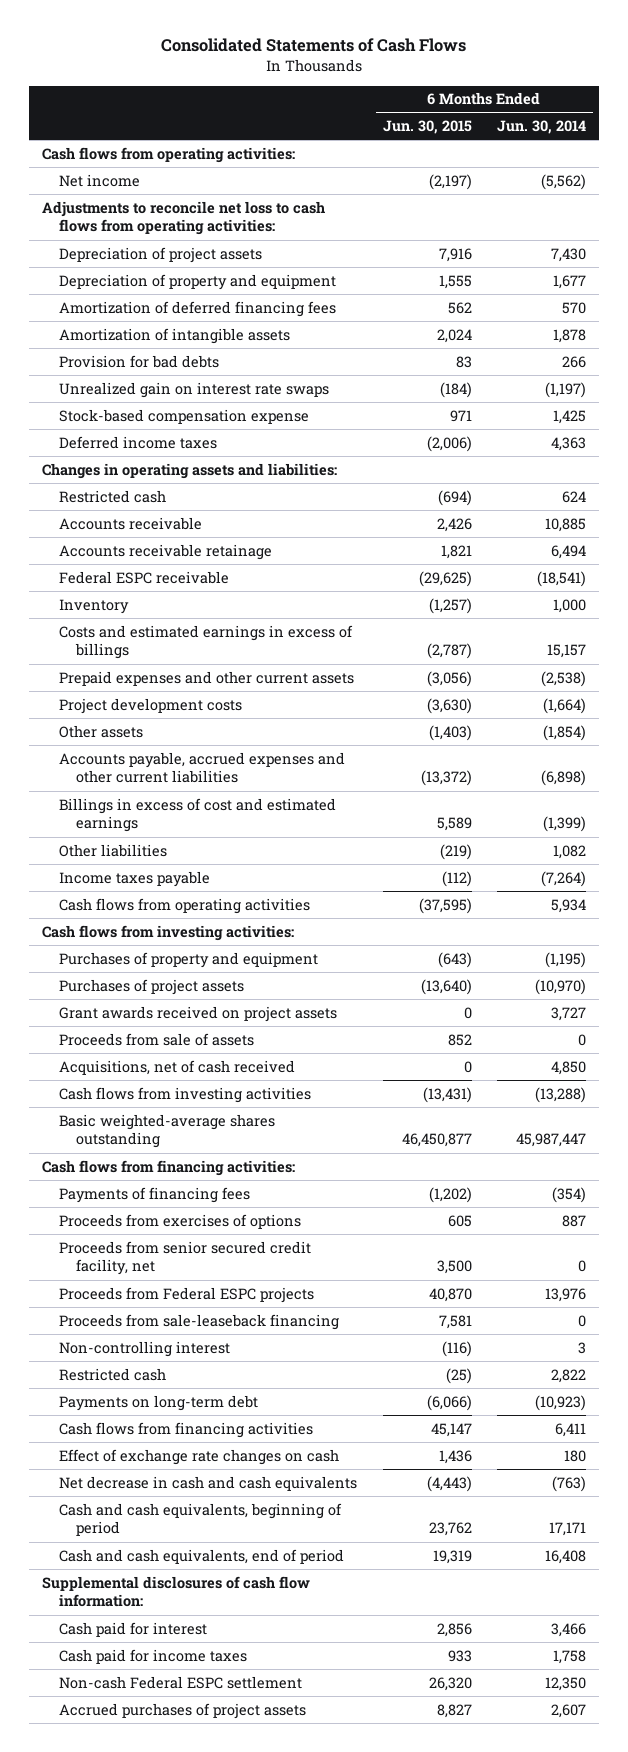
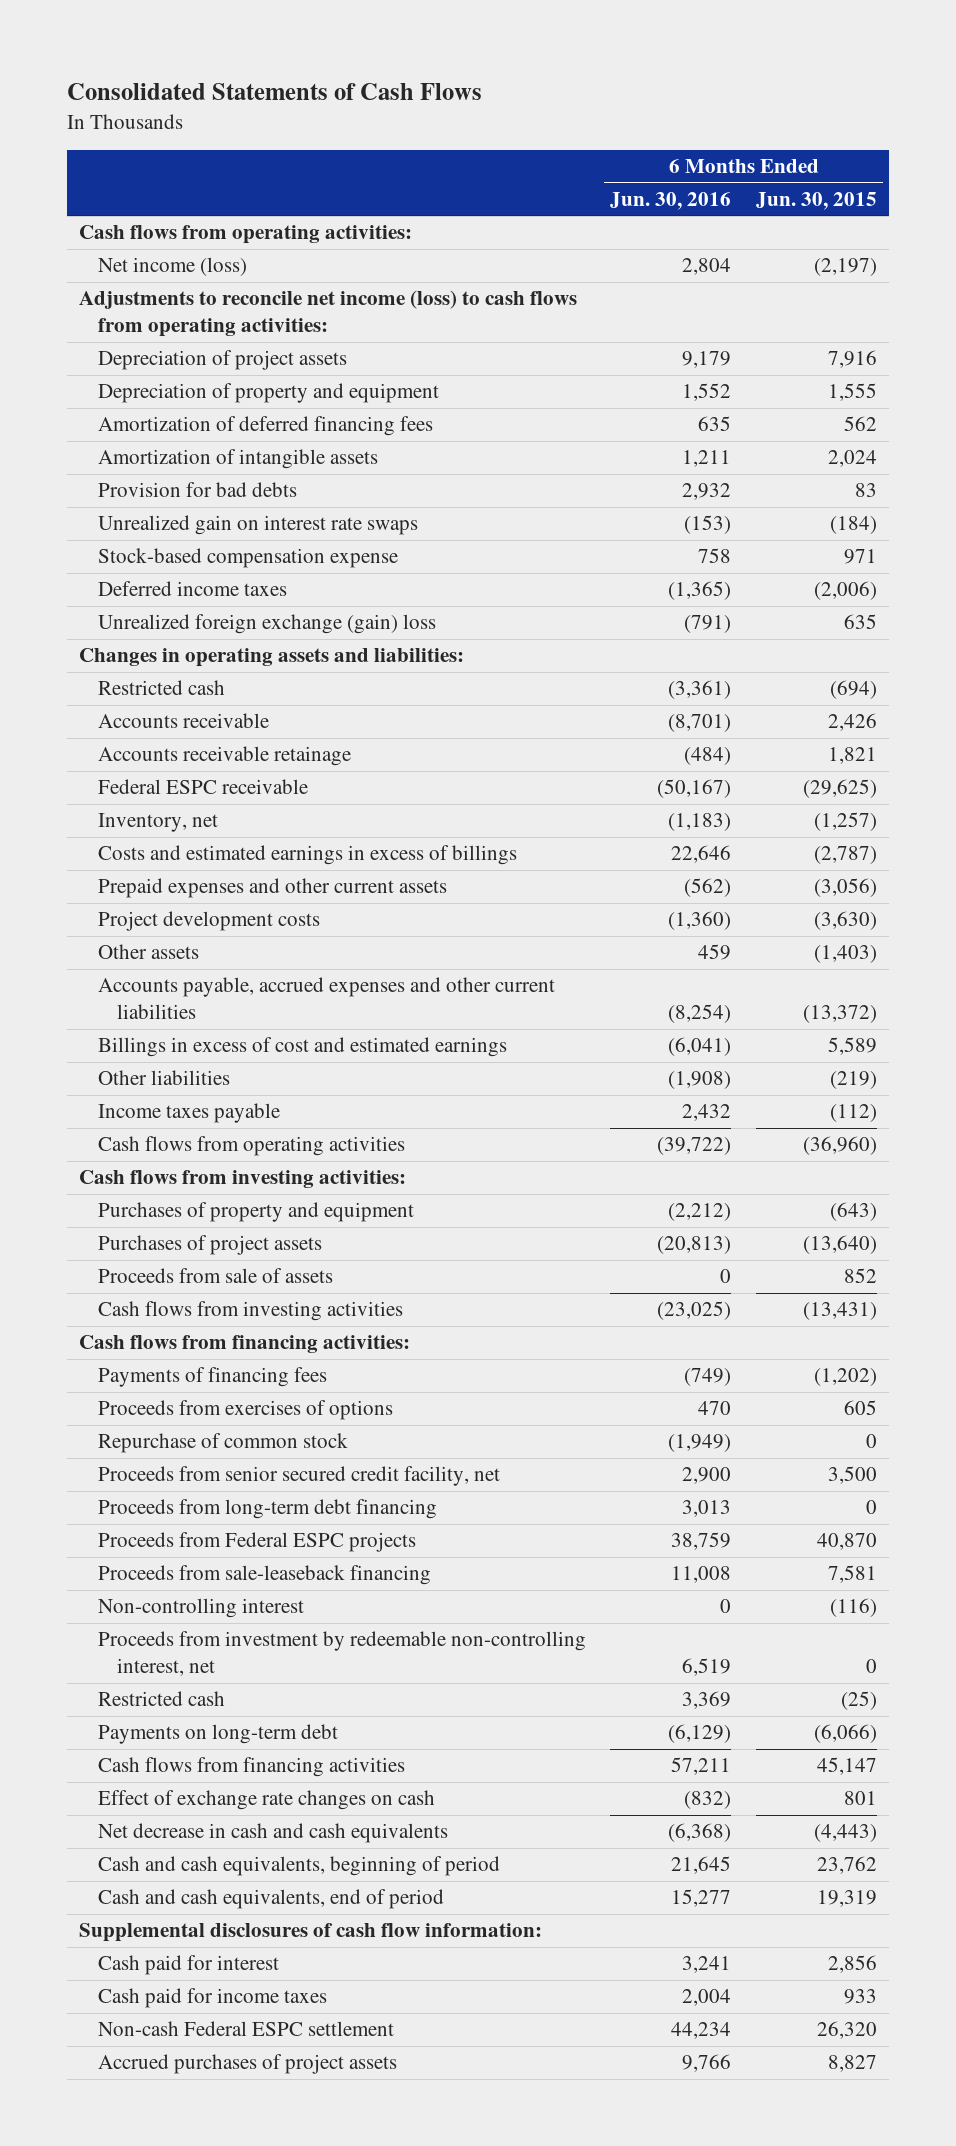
- | 6 Months Ended Jun. 30, 2015 | 6 Months Ended Jun. 30, 2014
+ | 6 Months Ended Jun. 30, 2016 | 6 Months Ended Jun. 30, 2015
- Net income | (2,197) | (5,562)
- Adjustments to reconcile net loss to cash flows from operating activities:
+ Net income (loss) | 2,804 | (2,197)
+ Adjustments to reconcile net income (loss) to cash flows from operating activities:
+ Unrealized foreign exchange (gain) loss | (791) | 635
- Inventory | (1,257) | 1,000
+ Inventory, net | (1,183) | (1,257)
- Cash flows from operating activities | (37,595) | 5,934
+ Cash flows from operating activities | (39,722) | (36,960)
- Grant awards received on project assets | 0 | 3,727
- Acquisitions, net of cash received | 0 | 4,850
- Basic weighted-average shares outstanding | 46,450,877 | 45,987,447
+ Repurchase of common stock | (1,949) | 0
+ Proceeds from long-term debt financing | 3,013 | 0
+ Proceeds from investment by redeemable non-controlling interest, net | 6,519 | 0
- Effect of exchange rate changes on cash | 1,436 | 180
+ Effect of exchange rate changes on cash | (832) | 801

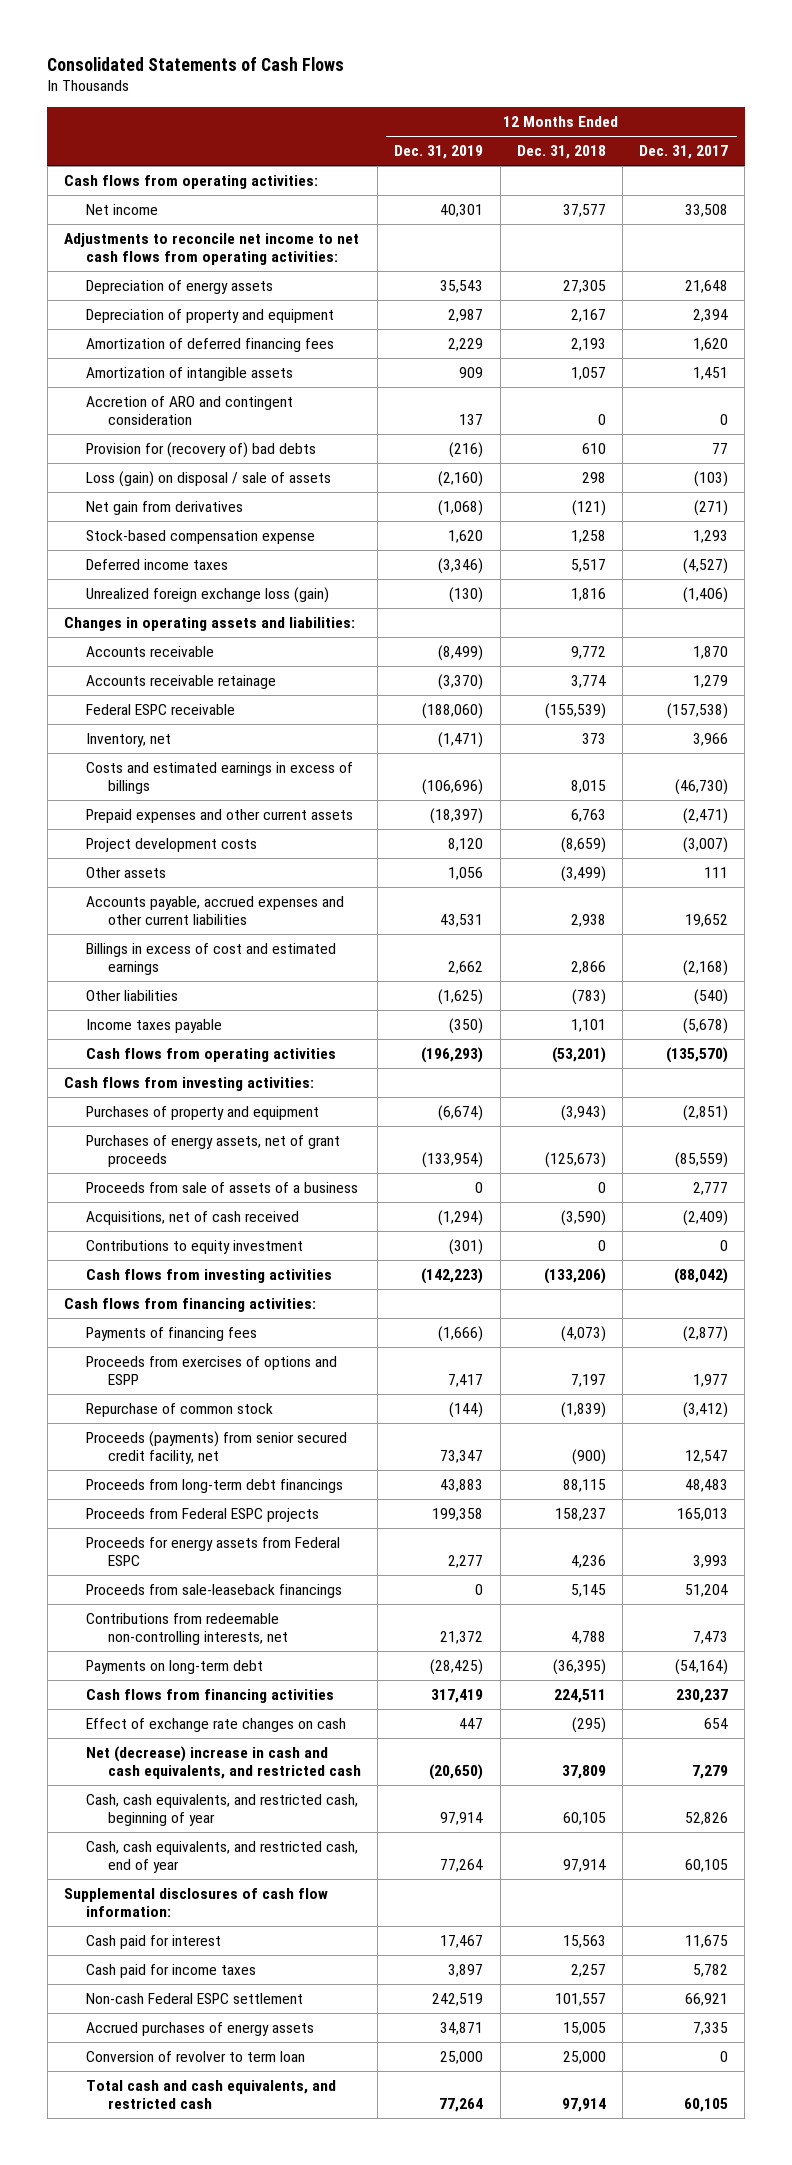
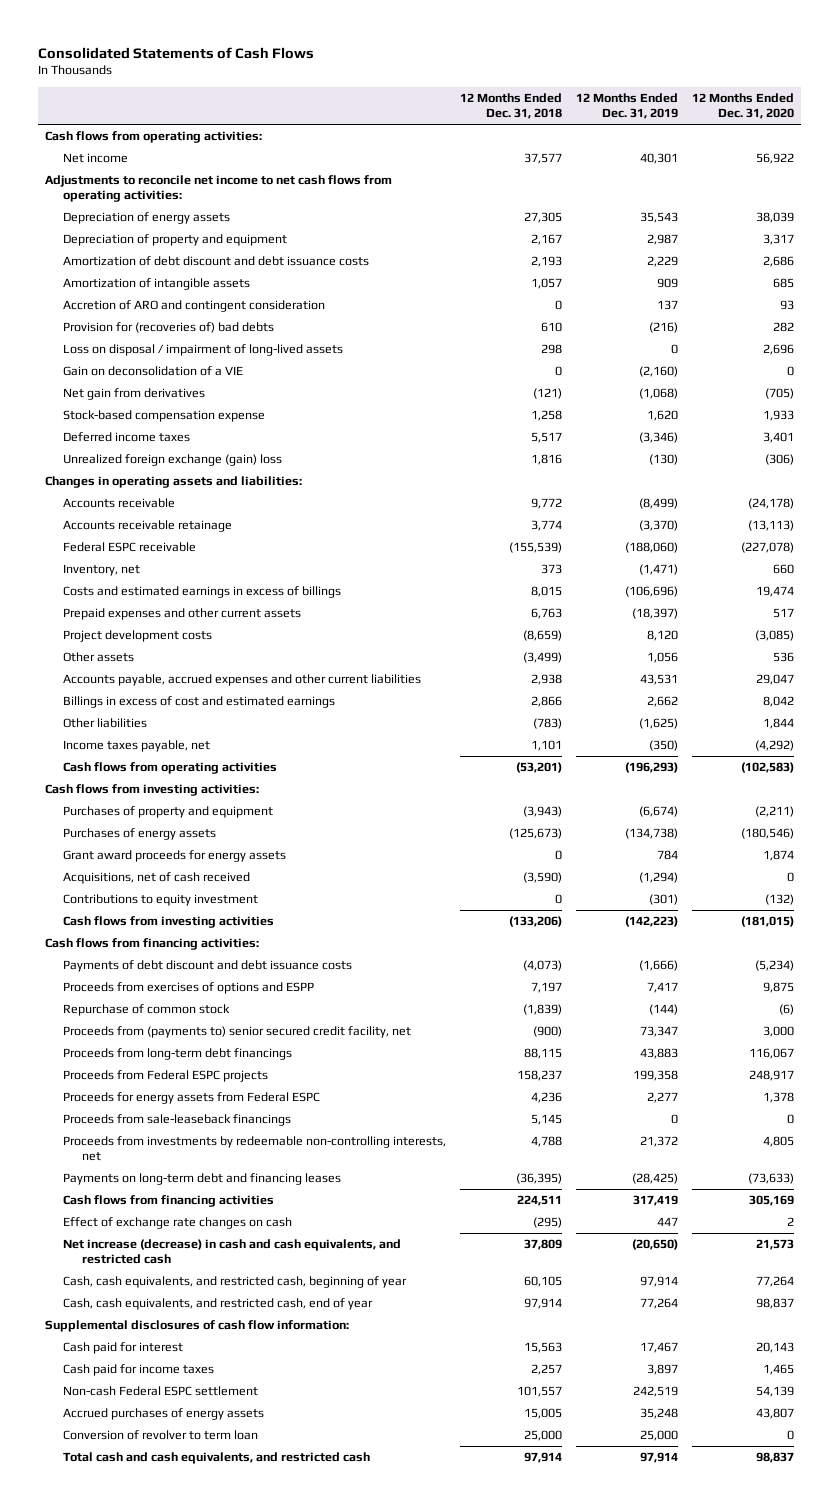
- | 12 Months Ended Dec. 31, 2019 | 12 Months Ended Dec. 31, 2018 | 12 Months Ended Dec. 31, 2017
+ | 12 Months Ended Dec. 31, 2018 | 12 Months Ended Dec. 31, 2019 | 12 Months Ended Dec. 31, 2020
- Amortization of deferred financing fees | 2,229 | 2,193 | 1,620
+ Amortization of debt discount and debt issuance costs | 2,193 | 2,229 | 2,686
- Provision for (recovery of) bad debts | (216) | 610 | 77
- Loss (gain) on disposal / sale of assets | (2,160) | 298 | (103)
+ Provision for (recoveries of) bad debts | 610 | (216) | 282
+ Loss on disposal / impairment of long-lived assets | 298 | 0 | 2,696
+ Gain on deconsolidation of a VIE | 0 | (2,160) | 0
- Unrealized foreign exchange loss (gain) | (130) | 1,816 | (1,406)
+ Unrealized foreign exchange (gain) loss | 1,816 | (130) | (306)
- Income taxes payable | (350) | 1,101 | (5,678)
+ Income taxes payable, net | 1,101 | (350) | (4,292)
- Purchases of energy assets, net of grant proceeds | (133,954) | (125,673) | (85,559)
- Proceeds from sale of assets of a business | 0 | 0 | 2,777
+ Purchases of energy assets | (125,673) | (134,738) | (180,546)
+ Grant award proceeds for energy assets | 0 | 784 | 1,874
- Payments of financing fees | (1,666) | (4,073) | (2,877)
+ Payments of debt discount and debt issuance costs | (4,073) | (1,666) | (5,234)
- Proceeds (payments) from senior secured credit facility, net | 73,347 | (900) | 12,547
+ Proceeds from (payments to) senior secured credit facility, net | (900) | 73,347 | 3,000
- Contributions from redeemable non-controlling interests, net | 21,372 | 4,788 | 7,473
- Payments on long-term debt | (28,425) | (36,395) | (54,164)
+ Proceeds from investments by redeemable non-controlling interests, net | 4,788 | 21,372 | 4,805
+ Payments on long-term debt and financing leases | (36,395) | (28,425) | (73,633)
- Net (decrease) increase in cash and cash equivalents, and restricted cash | (20,650) | 37,809 | 7,279
+ Net increase (decrease) in cash and cash equivalents, and restricted cash | 37,809 | (20,650) | 21,573
- Accrued purchases of energy assets | 34,871 | 15,005 | 7,335
+ Accrued purchases of energy assets | 15,005 | 35,248 | 43,807
- Total cash and cash equivalents, and restricted cash | 77,264 | 97,914 | 60,105
+ Total cash and cash equivalents, and restricted cash | 97,914 | 97,914 | 98,837

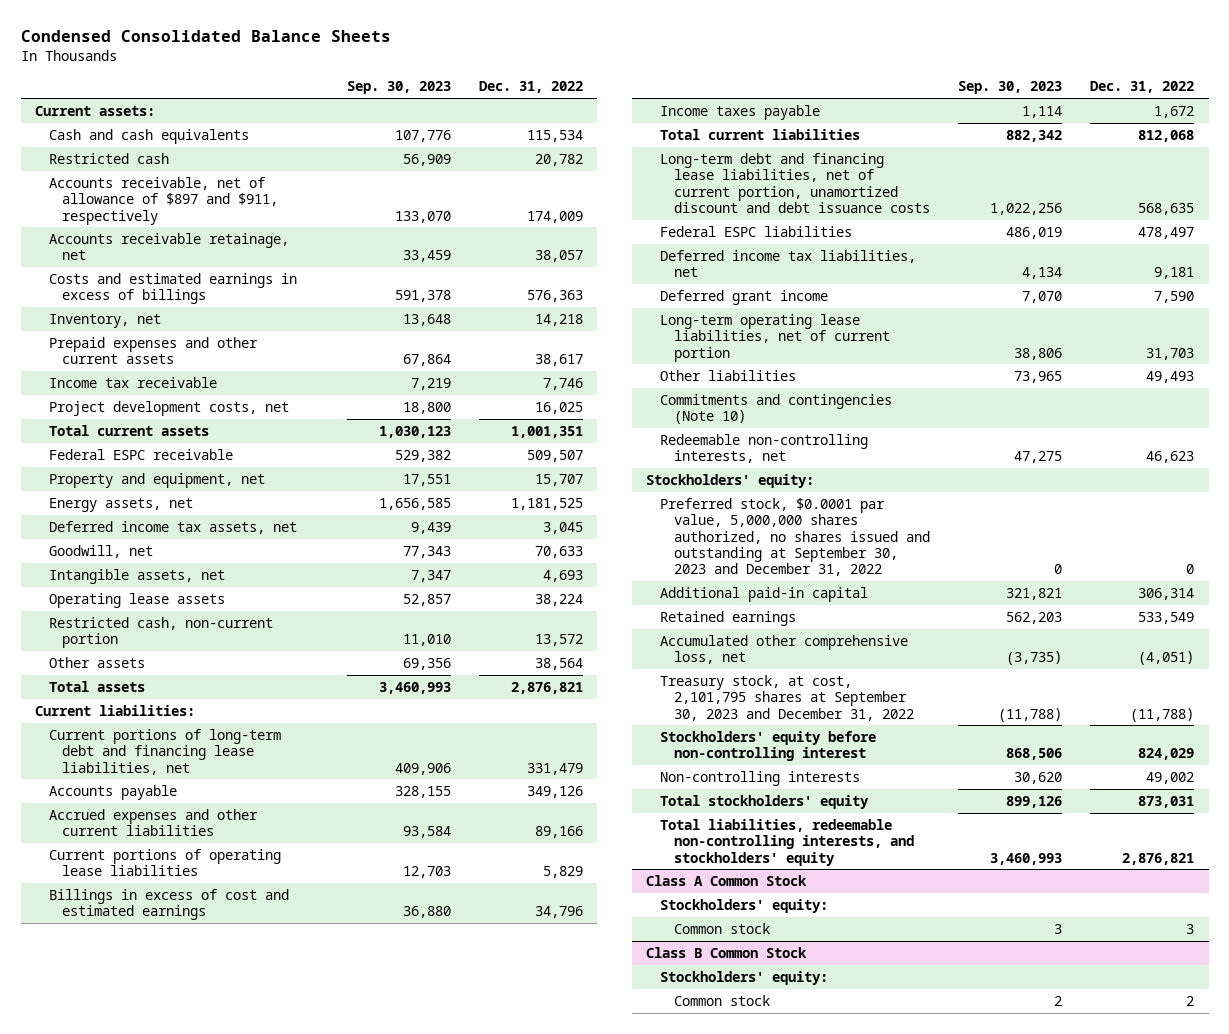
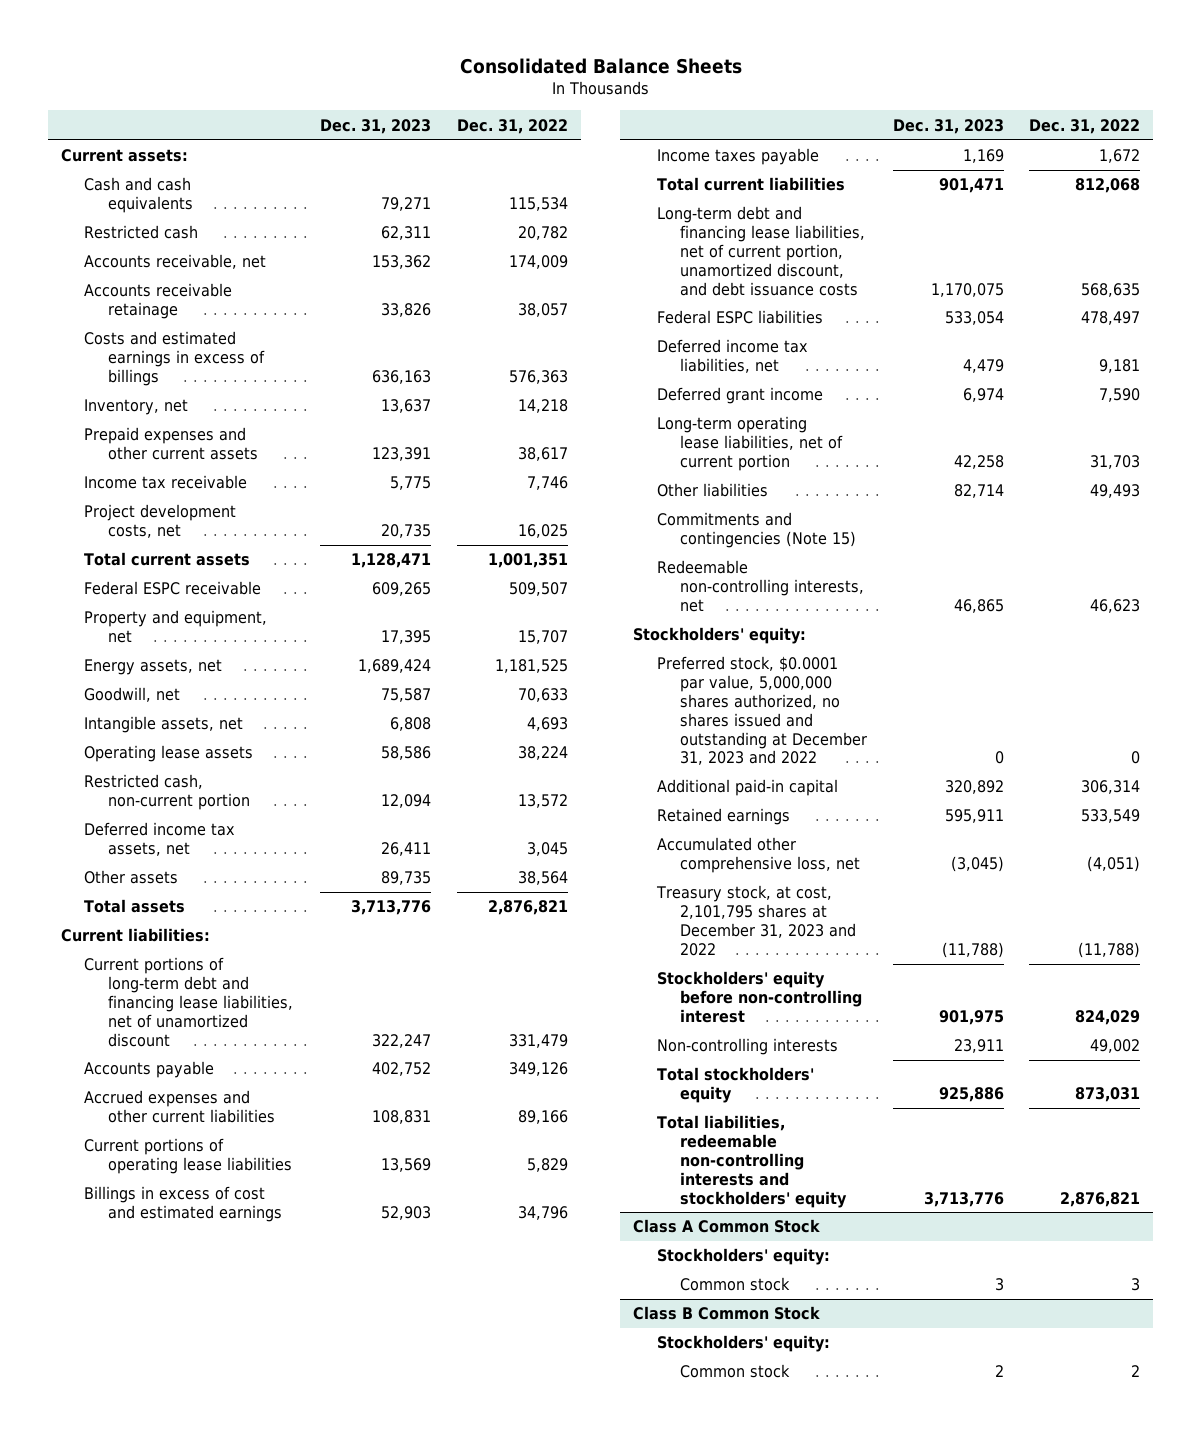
- Condensed Consolidated Balance Sheets
+ Consolidated Balance Sheets
- | Sep. 30, 2023 | Dec. 31, 2022
+ | Dec. 31, 2023 | Dec. 31, 2022
- Accounts receivable, net of allowance of $897 and $911, respectively | 133,070 | 174,009
- Accounts receivable retainage, net | 33,459 | 38,057
+ Accounts receivable, net | 153,362 | 174,009
+ Accounts receivable retainage | 33,826 | 38,057
moved down: Deferred income tax assets, net | 26,411 | 3,045
- Current portions of long-term debt and financing lease liabilities, net | 409,906 | 331,479
+ Current portions of long-term debt and financing lease liabilities, net of unamortized discount | 322,247 | 331,479
- Long-term debt and financing lease liabilities, net of current portion, unamortized discount and debt issuance costs | 1,022,256 | 568,635
+ Long-term debt and financing lease liabilities, net of current portion, unamortized discount, and debt issuance costs | 1,170,075 | 568,635
- Commitments and contingencies (Note 10)
+ Commitments and contingencies (Note 15)
- Preferred stock, $0.0001 par value, 5,000,000 shares authorized, no shares issued and outstanding at September 30, 2023 and December 31, 2022 | 0 | 0
+ Preferred stock, $0.0001 par value, 5,000,000 shares authorized, no shares issued and outstanding at December 31, 2023 and 2022 | 0 | 0
- Treasury stock, at cost, 2,101,795 shares at September 30, 2023 and December 31, 2022 | (11,788) | (11,788)
+ Treasury stock, at cost, 2,101,795 shares at December 31, 2023 and 2022 | (11,788) | (11,788)
- Total liabilities, redeemable non-controlling interests, and stockholders' equity | 3,460,993 | 2,876,821
+ Total liabilities, redeemable non-controlling interests and stockholders' equity | 3,713,776 | 2,876,821

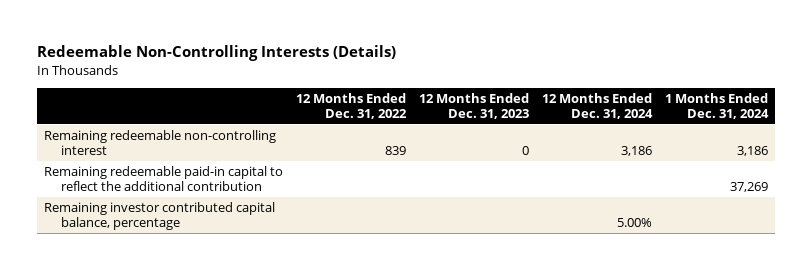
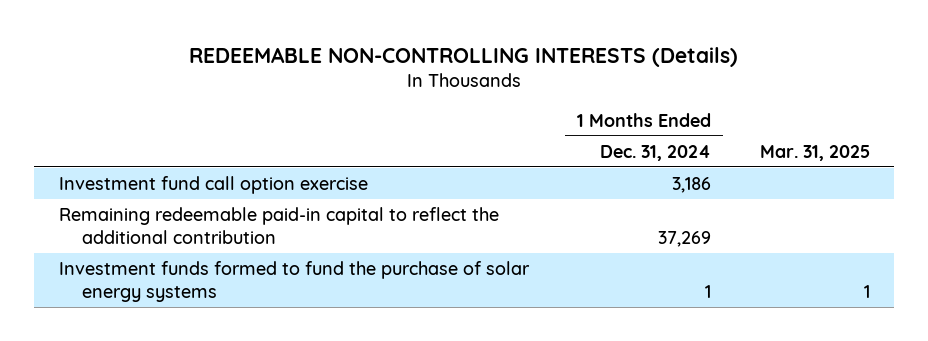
- Redeemable Non-Controlling Interests (Details)
+ REDEEMABLE NON-CONTROLLING INTERESTS (Details)
- | 12 Months Ended Dec. 31, 2022 | 12 Months Ended Dec. 31, 2023 | 12 Months Ended Dec. 31, 2024 | 1 Months Ended Dec. 31, 2024
+ | 1 Months Ended Dec. 31, 2024 | Mar. 31, 2025
- Remaining redeemable non-controlling interest | 839 | 0 | 3,186 | 3,186
+ Investment fund call option exercise | 3,186 |
- Remaining investor contributed capital balance, percentage | | | 5.00% |
+ Investment funds formed to fund the purchase of solar energy systems | 1 | 1

